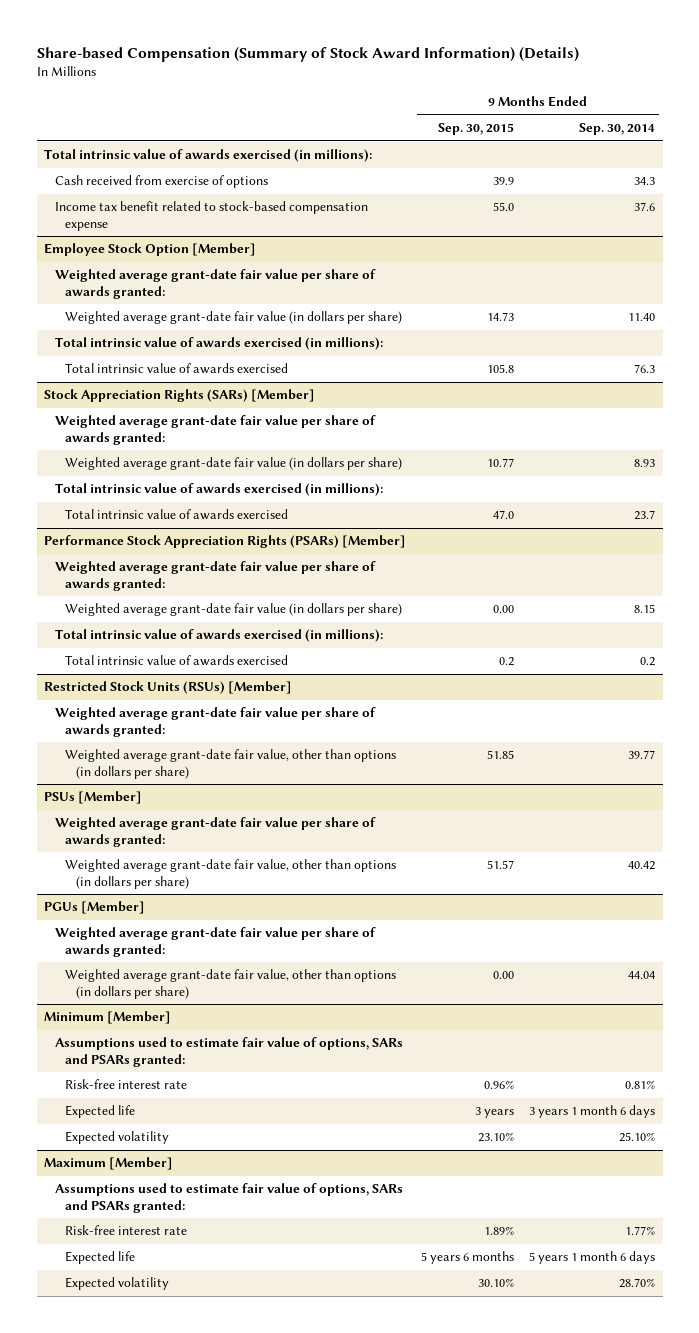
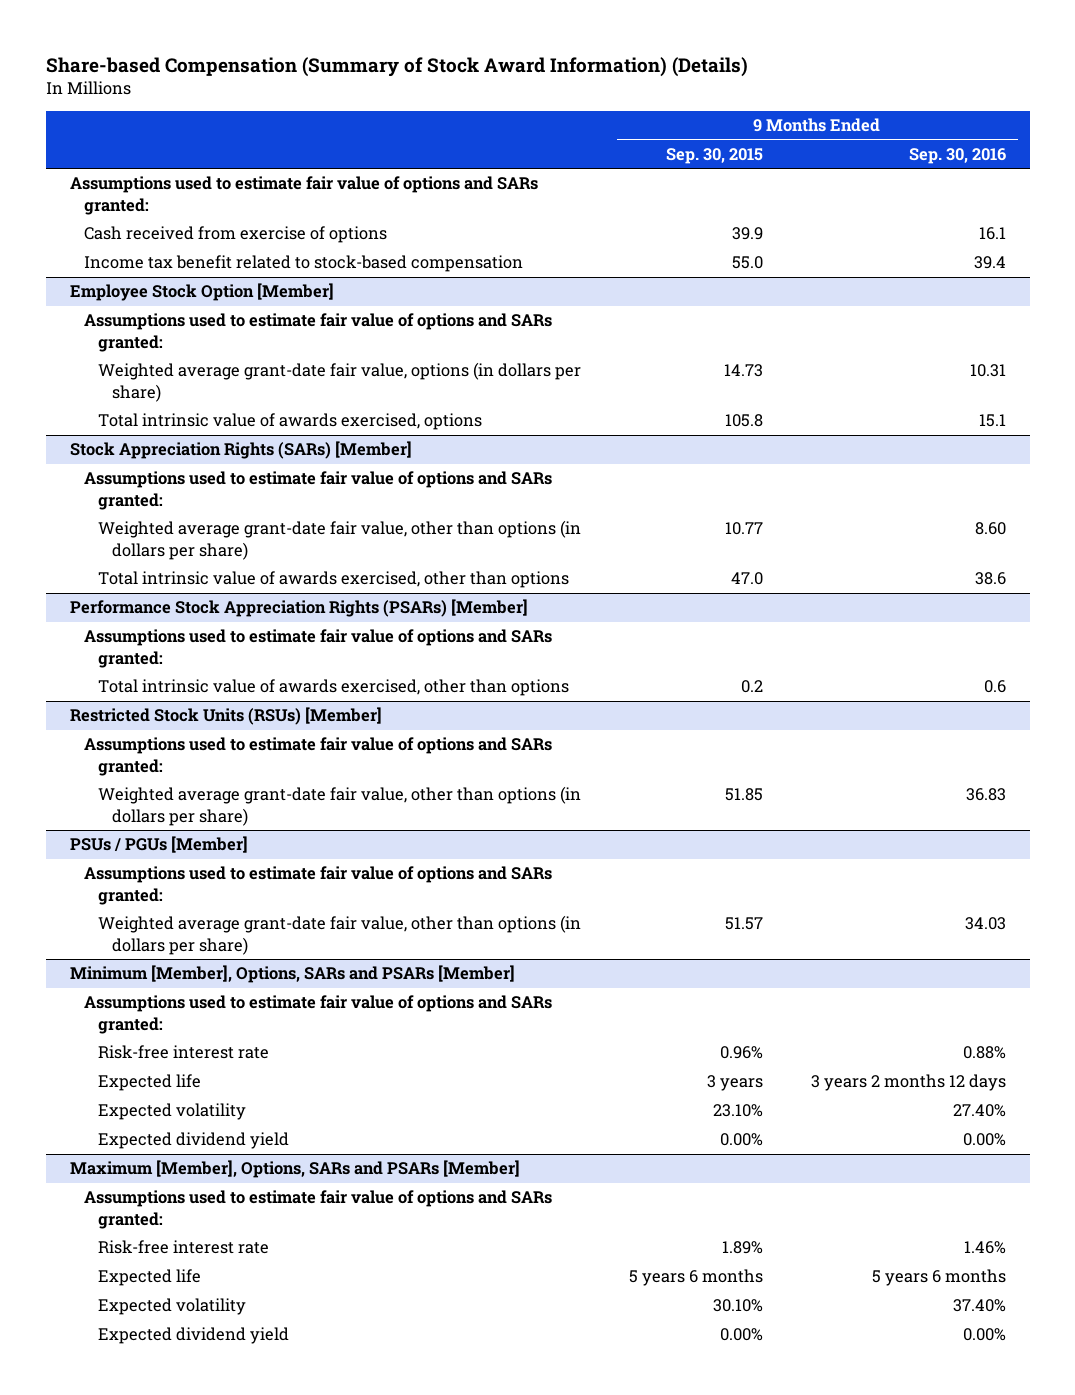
- | 9 Months Ended Sep. 30, 2015 | 9 Months Ended Sep. 30, 2014
+ | 9 Months Ended Sep. 30, 2015 | 9 Months Ended Sep. 30, 2016
- Total intrinsic value of awards exercised (in millions):
+ Assumptions used to estimate fair value of options and SARs granted:
- Income tax benefit related to stock-based compensation expense | 55.0 | 37.6
+ Income tax benefit related to stock-based compensation | 55.0 | 39.4
@ Employee Stock Option [Member]
- Weighted average grant-date fair value per share of awards granted:
- Weighted average grant-date fair value (in dollars per share) | 14.73 | 11.40
- Total intrinsic value of awards exercised (in millions):
- Total intrinsic value of awards exercised | 105.8 | 76.3
+ Assumptions used to estimate fair value of options and SARs granted:
+ Weighted average grant-date fair value, options (in dollars per share) | 14.73 | 10.31
+ Total intrinsic value of awards exercised, options | 105.8 | 15.1
@ Stock Appreciation Rights (SARs) [Member]
- Weighted average grant-date fair value per share of awards granted:
- Weighted average grant-date fair value (in dollars per share) | 10.77 | 8.93
- Total intrinsic value of awards exercised (in millions):
- Total intrinsic value of awards exercised | 47.0 | 23.7
+ Assumptions used to estimate fair value of options and SARs granted:
+ Weighted average grant-date fair value, other than options (in dollars per share) | 10.77 | 8.60
+ Total intrinsic value of awards exercised, other than options | 47.0 | 38.6
@ Performance Stock Appreciation Rights (PSARs) [Member]
- Weighted average grant-date fair value per share of awards granted:
- Weighted average grant-date fair value (in dollars per share) | 0.00 | 8.15
- Total intrinsic value of awards exercised (in millions):
- Total intrinsic value of awards exercised | 0.2 | 0.2
+ Assumptions used to estimate fair value of options and SARs granted:
+ Total intrinsic value of awards exercised, other than options | 0.2 | 0.6
@ Restricted Stock Units (RSUs) [Member]
- Weighted average grant-date fair value per share of awards granted:
+ Assumptions used to estimate fair value of options and SARs granted:
- PSUs [Member]
- Weighted average grant-date fair value per share of awards granted:
+ PSUs / PGUs [Member]
+ Assumptions used to estimate fair value of options and SARs granted:
- PGUs [Member]
- Weighted average grant-date fair value per share of awards granted:
- Weighted average grant-date fair value, other than options (in dollars per share) | 0.00 | 44.04
- Minimum [Member]
- Assumptions used to estimate fair value of options, SARs and PSARs granted:
+ Minimum [Member], Options, SARs and PSARs [Member]
+ Assumptions used to estimate fair value of options and SARs granted:
- Maximum [Member]
- Assumptions used to estimate fair value of options, SARs and PSARs granted:
+ Expected dividend yield | 0.00% | 0.00%
+ Maximum [Member], Options, SARs and PSARs [Member]
+ Assumptions used to estimate fair value of options and SARs granted:
+ Expected dividend yield | 0.00% | 0.00%

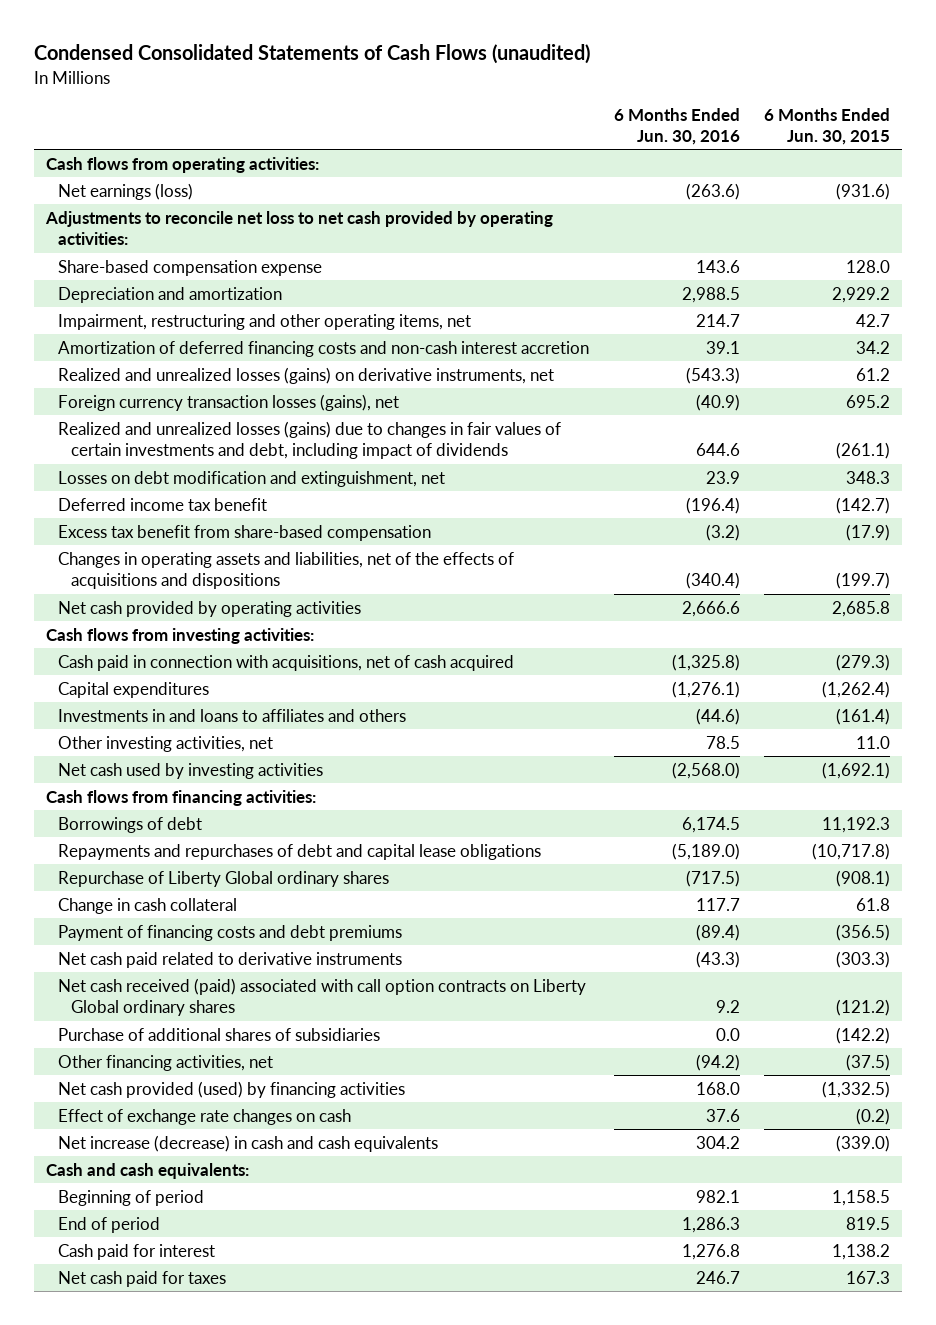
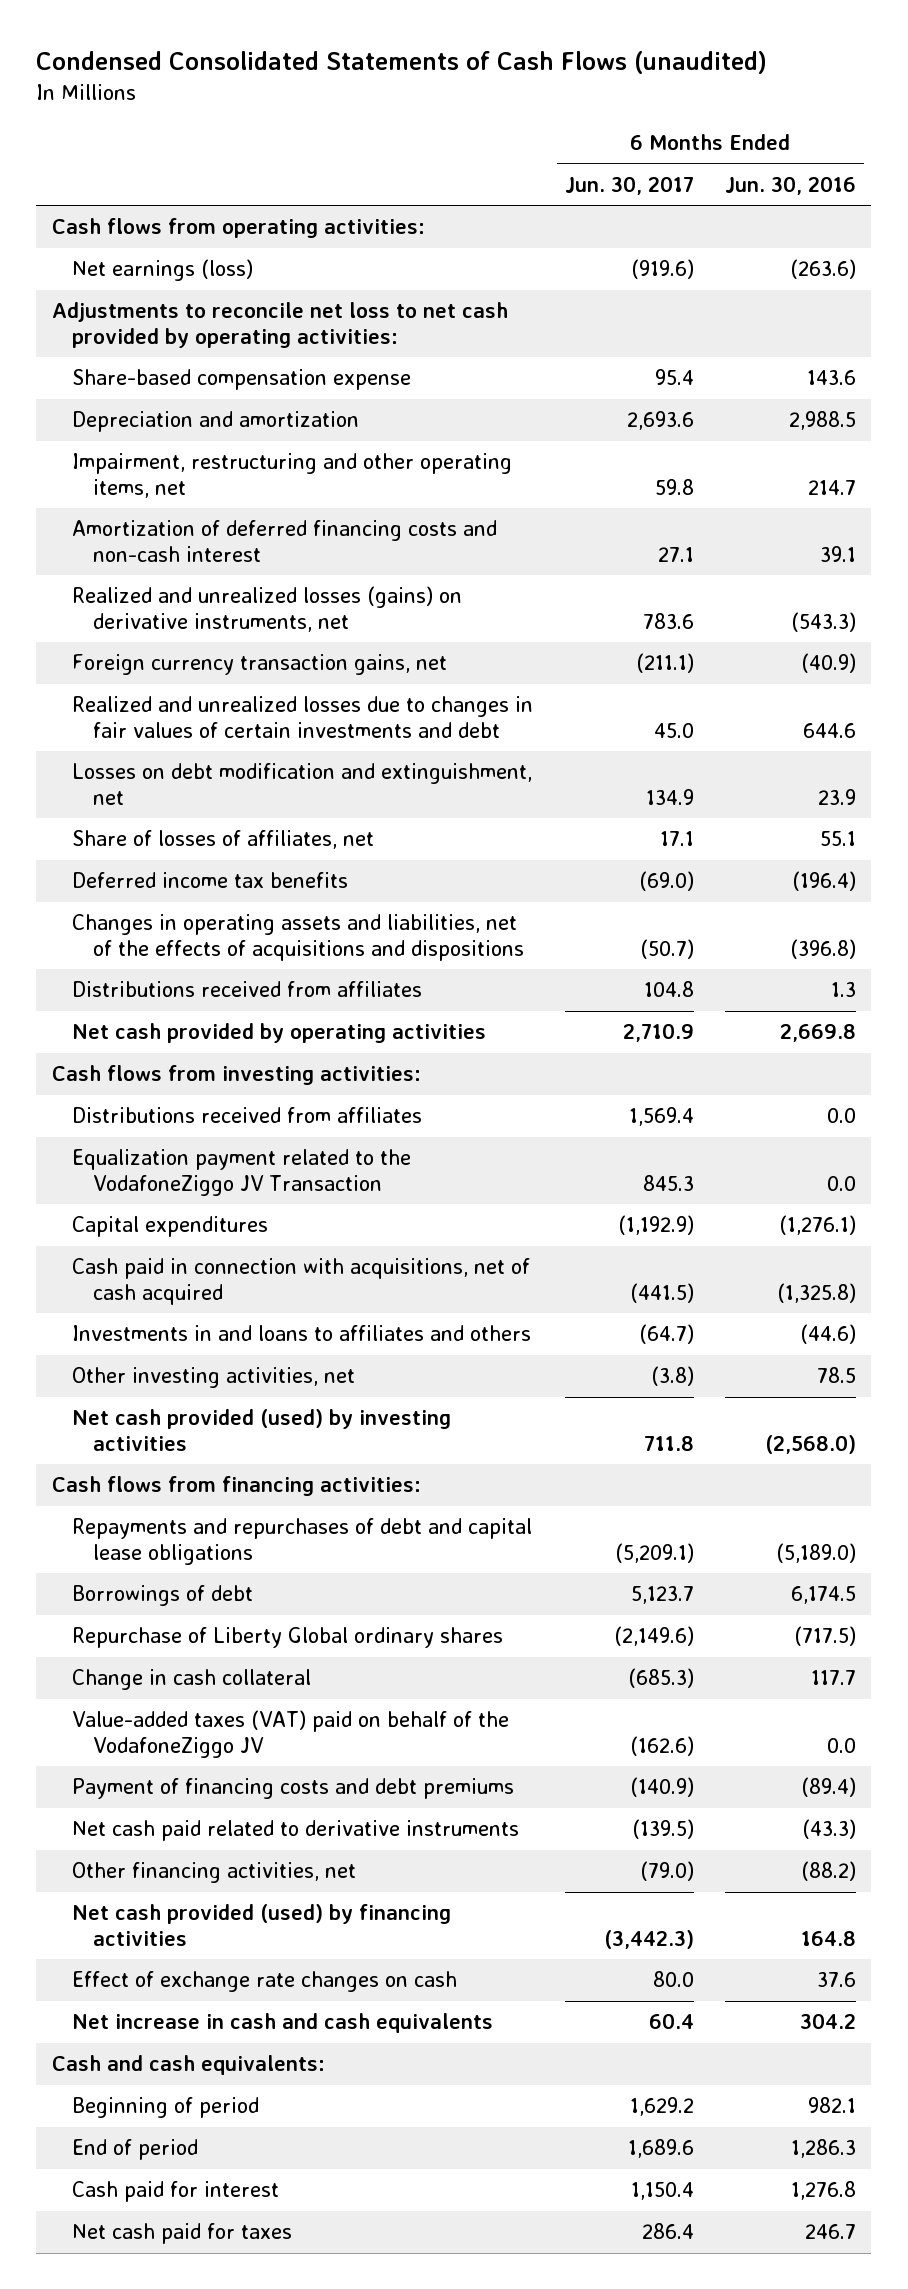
- | 6 Months Ended Jun. 30, 2016 | 6 Months Ended Jun. 30, 2015
+ | 6 Months Ended Jun. 30, 2017 | 6 Months Ended Jun. 30, 2016
- Amortization of deferred financing costs and non-cash interest accretion | 39.1 | 34.2
+ Amortization of deferred financing costs and non-cash interest | 27.1 | 39.1
- Foreign currency transaction losses (gains), net | (40.9) | 695.2
- Realized and unrealized losses (gains) due to changes in fair values of certain investments and debt, including impact of dividends | 644.6 | (261.1)
+ Foreign currency transaction gains, net | (211.1) | (40.9)
+ Realized and unrealized losses due to changes in fair values of certain investments and debt | 45.0 | 644.6
- Deferred income tax benefit | (196.4) | (142.7)
- Excess tax benefit from share-based compensation | (3.2) | (17.9)
- Changes in operating assets and liabilities, net of the effects of acquisitions and dispositions | (340.4) | (199.7)
- Net cash provided by operating activities | 2,666.6 | 2,685.8
+ Share of losses of affiliates, net | 17.1 | 55.1
+ Deferred income tax benefits | (69.0) | (196.4)
+ Changes in operating assets and liabilities, net of the effects of acquisitions and dispositions | (50.7) | (396.8)
+ Distributions received from affiliates | 104.8 | 1.3
+ Net cash provided by operating activities | 2,710.9 | 2,669.8
+ Distributions received from affiliates | 1,569.4 | 0.0
+ Equalization payment related to the VodafoneZiggo JV Transaction | 845.3 | 0.0
moved down: Cash paid in connection with acquisitions, net of cash acquired | (441.5) | (1,325.8)
- Net cash used by investing activities | (2,568.0) | (1,692.1)
+ Net cash provided (used) by investing activities | 711.8 | (2,568.0)
moved down: Borrowings of debt | 5,123.7 | 6,174.5
+ Value-added taxes (VAT) paid on behalf of the VodafoneZiggo JV | (162.6) | 0.0
- Net cash received (paid) associated with call option contracts on Liberty Global ordinary shares | 9.2 | (121.2)
- Purchase of additional shares of subsidiaries | 0.0 | (142.2)
- Other financing activities, net | (94.2) | (37.5)
- Net cash provided (used) by financing activities | 168.0 | (1,332.5)
+ Other financing activities, net | (79.0) | (88.2)
+ Net cash provided (used) by financing activities | (3,442.3) | 164.8
- Net increase (decrease) in cash and cash equivalents | 304.2 | (339.0)
+ Net increase in cash and cash equivalents | 60.4 | 304.2

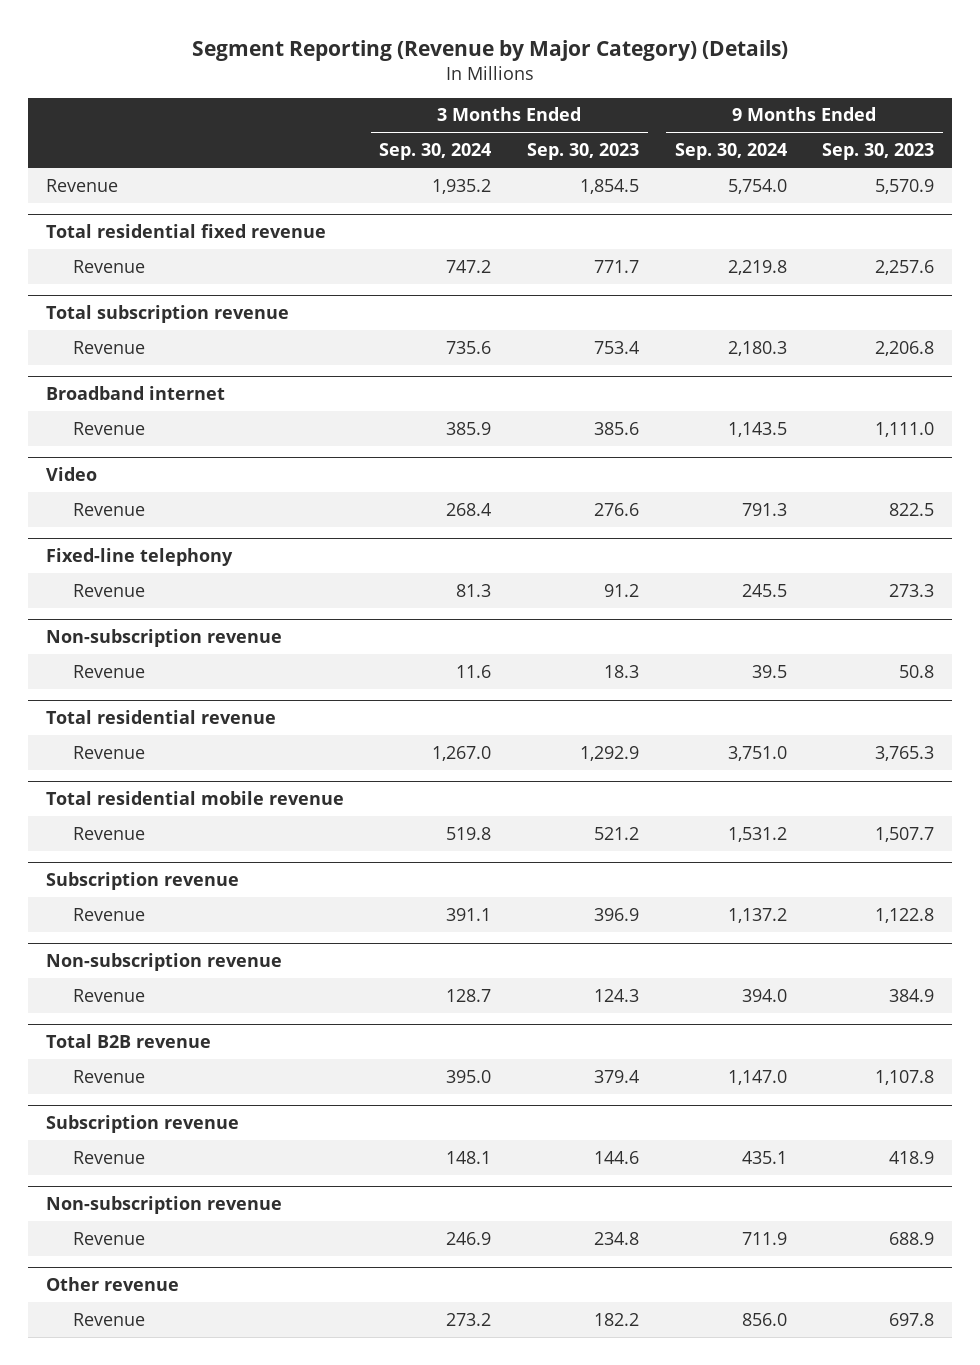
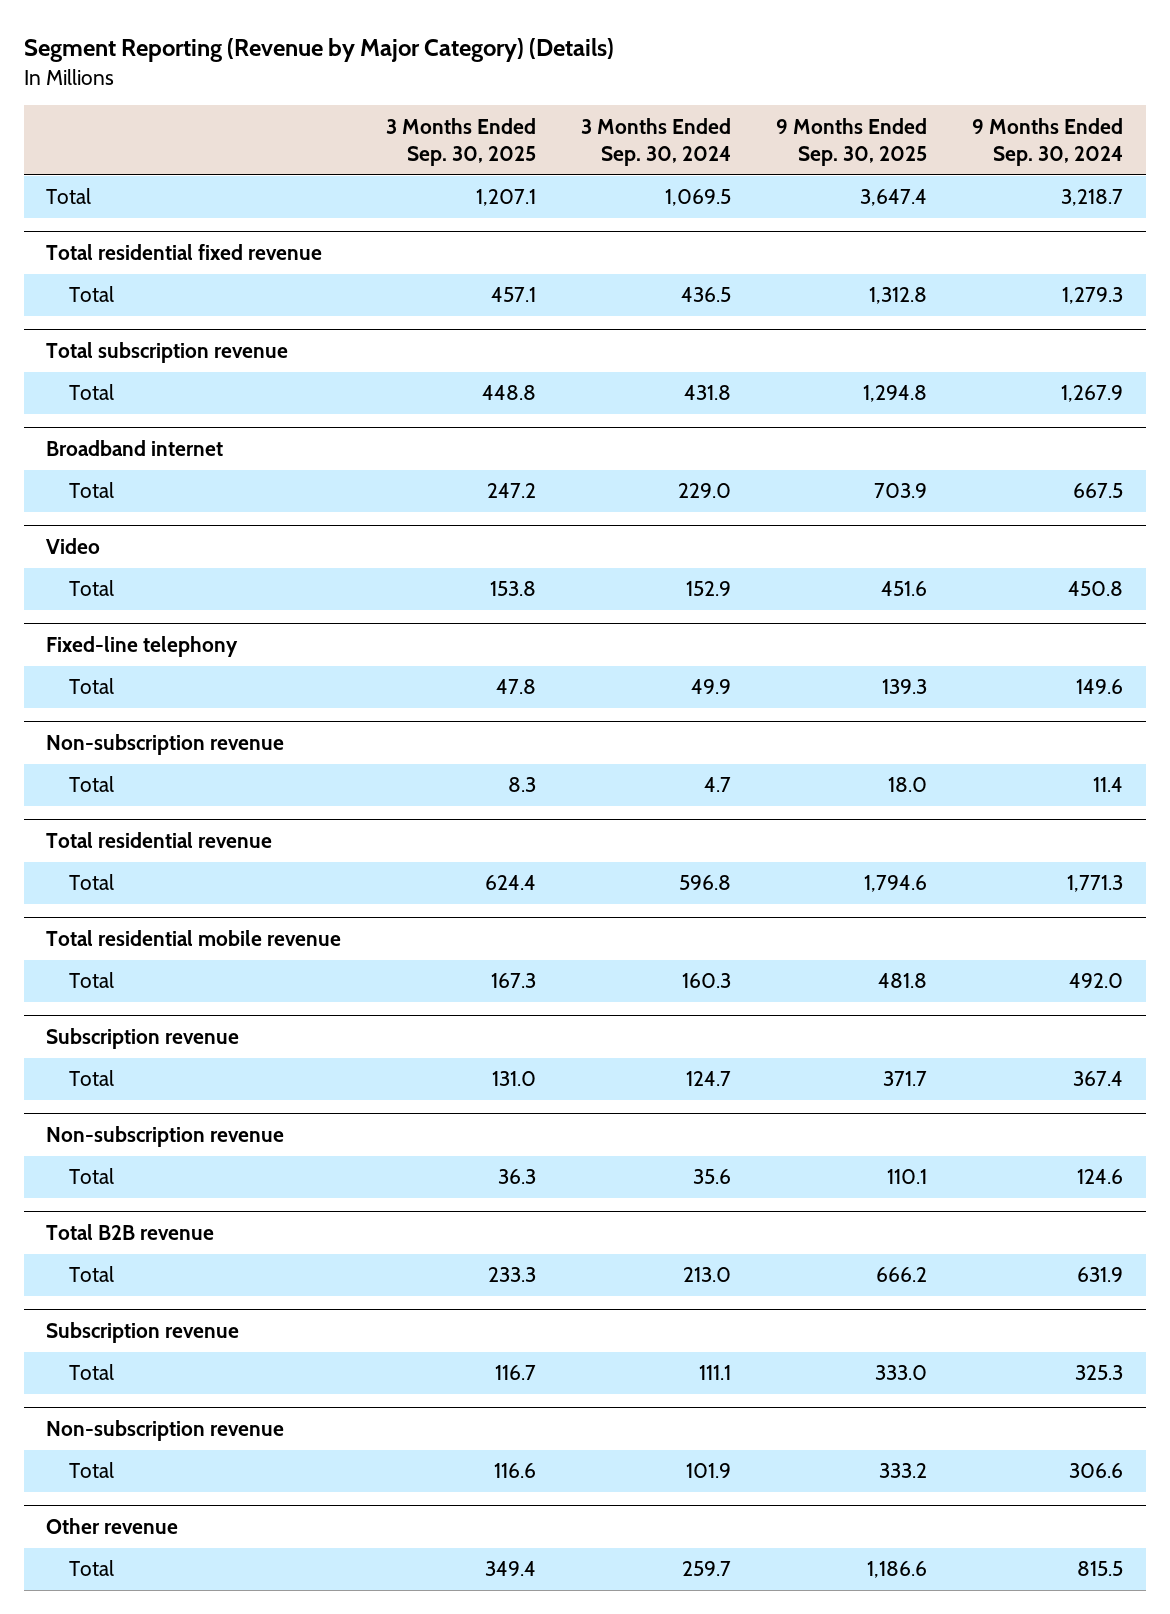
- | 3 Months Ended Sep. 30, 2024 | 3 Months Ended Sep. 30, 2023 | 9 Months Ended Sep. 30, 2024 | 9 Months Ended Sep. 30, 2023
+ | 3 Months Ended Sep. 30, 2025 | 3 Months Ended Sep. 30, 2024 | 9 Months Ended Sep. 30, 2025 | 9 Months Ended Sep. 30, 2024
- Revenue | 1,935.2 | 1,854.5 | 5,754.0 | 5,570.9
+ Total | 1,207.1 | 1,069.5 | 3,647.4 | 3,218.7
@ Total residential fixed revenue
- Revenue | 747.2 | 771.7 | 2,219.8 | 2,257.6
+ Total | 457.1 | 436.5 | 1,312.8 | 1,279.3
@ Total subscription revenue
- Revenue | 735.6 | 753.4 | 2,180.3 | 2,206.8
+ Total | 448.8 | 431.8 | 1,294.8 | 1,267.9
@ Broadband internet
- Revenue | 385.9 | 385.6 | 1,143.5 | 1,111.0
+ Total | 247.2 | 229.0 | 703.9 | 667.5
@ Video
- Revenue | 268.4 | 276.6 | 791.3 | 822.5
+ Total | 153.8 | 152.9 | 451.6 | 450.8
@ Fixed-line telephony
- Revenue | 81.3 | 91.2 | 245.5 | 273.3
+ Total | 47.8 | 49.9 | 139.3 | 149.6
@ Non-subscription revenue
- Revenue | 11.6 | 18.3 | 39.5 | 50.8
+ Total | 8.3 | 4.7 | 18.0 | 11.4
@ Total residential revenue
- Revenue | 1,267.0 | 1,292.9 | 3,751.0 | 3,765.3
+ Total | 624.4 | 596.8 | 1,794.6 | 1,771.3
@ Total residential mobile revenue
- Revenue | 519.8 | 521.2 | 1,531.2 | 1,507.7
+ Total | 167.3 | 160.3 | 481.8 | 492.0
@ Subscription revenue
- Revenue | 391.1 | 396.9 | 1,137.2 | 1,122.8
+ Total | 131.0 | 124.7 | 371.7 | 367.4
@ Non-subscription revenue
- Revenue | 128.7 | 124.3 | 394.0 | 384.9
+ Total | 36.3 | 35.6 | 110.1 | 124.6
@ Total B2B revenue
- Revenue | 395.0 | 379.4 | 1,147.0 | 1,107.8
+ Total | 233.3 | 213.0 | 666.2 | 631.9
@ Subscription revenue
- Revenue | 148.1 | 144.6 | 435.1 | 418.9
+ Total | 116.7 | 111.1 | 333.0 | 325.3
@ Non-subscription revenue
- Revenue | 246.9 | 234.8 | 711.9 | 688.9
+ Total | 116.6 | 101.9 | 333.2 | 306.6
@ Other revenue
- Revenue | 273.2 | 182.2 | 856.0 | 697.8
+ Total | 349.4 | 259.7 | 1,186.6 | 815.5

